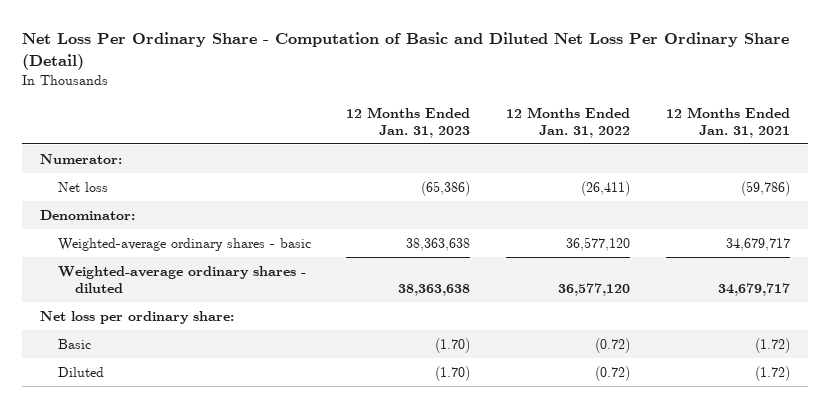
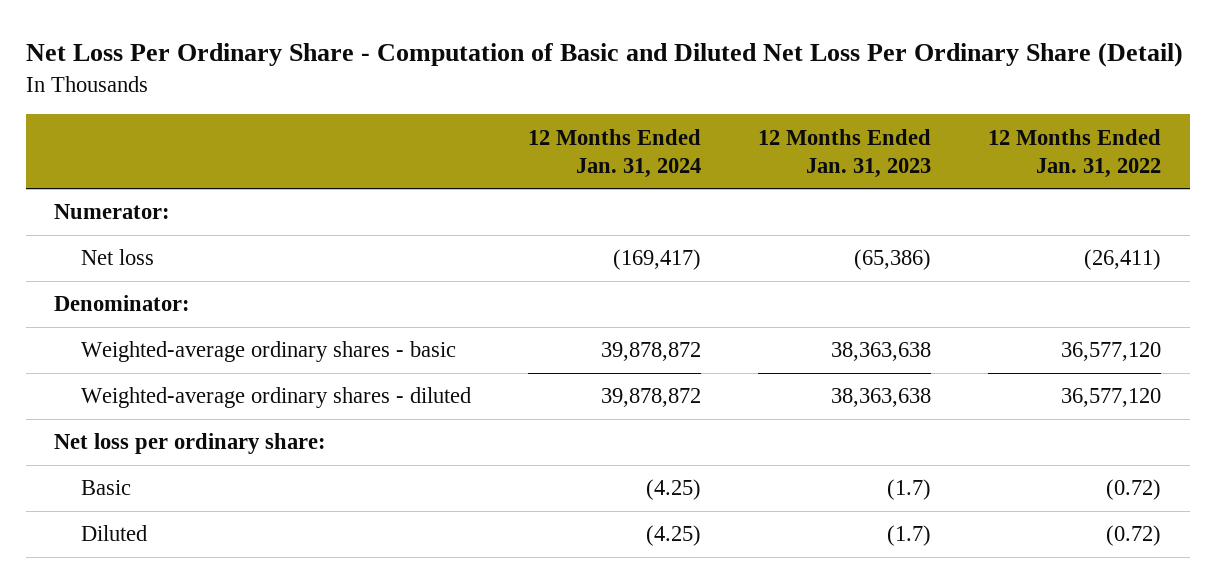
- | 12 Months Ended Jan. 31, 2023 | 12 Months Ended Jan. 31, 2022 | 12 Months Ended Jan. 31, 2021
+ | 12 Months Ended Jan. 31, 2024 | 12 Months Ended Jan. 31, 2023 | 12 Months Ended Jan. 31, 2022
- Basic | (1.70) | (0.72) | (1.72)
- Diluted | (1.70) | (0.72) | (1.72)
+ Basic | (4.25) | (1.7) | (0.72)
+ Diluted | (4.25) | (1.7) | (0.72)

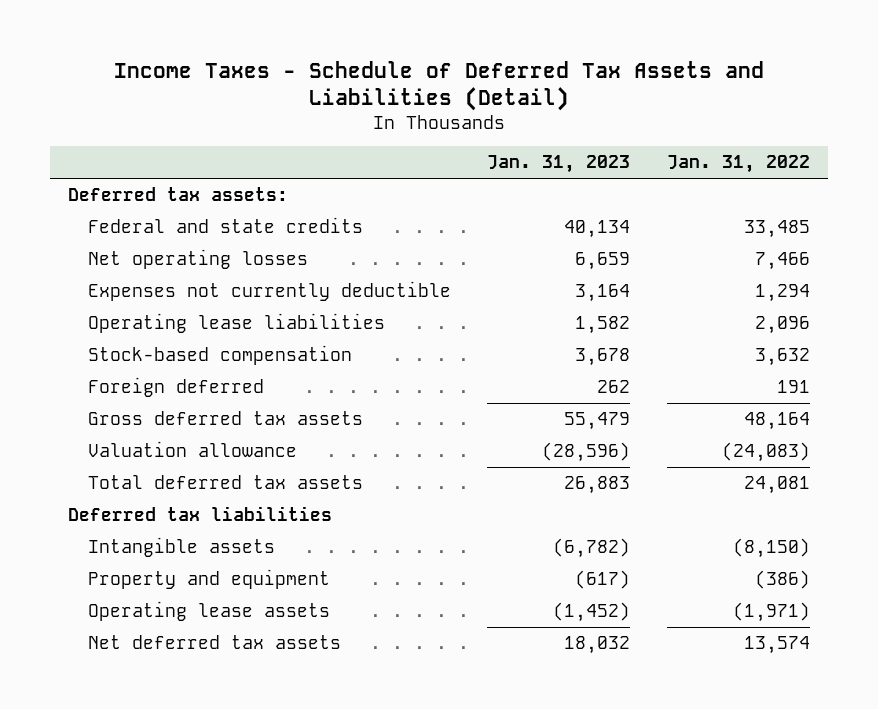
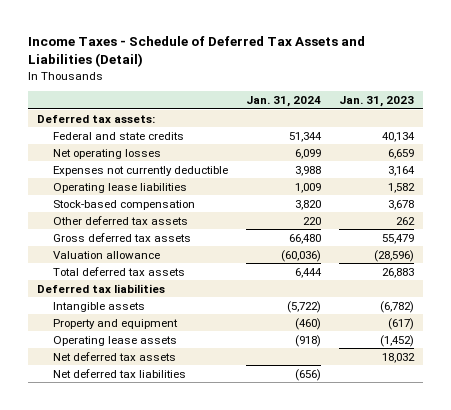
- | Jan. 31, 2023 | Jan. 31, 2022
+ | Jan. 31, 2024 | Jan. 31, 2023
- Foreign deferred | 262 | 191
+ Other deferred tax assets | 220 | 262
+ Net deferred tax liabilities | (656) |

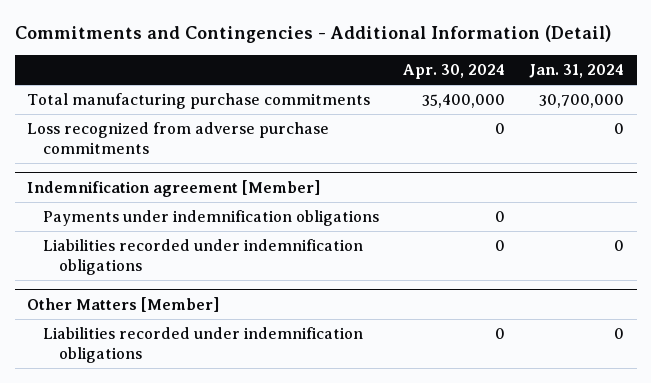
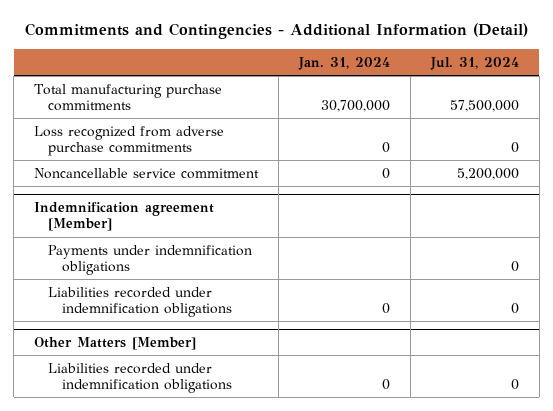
- | Apr. 30, 2024 | Jan. 31, 2024
+ | Jan. 31, 2024 | Jul. 31, 2024
+ Noncancellable service commitment | 0 | 5,200,000

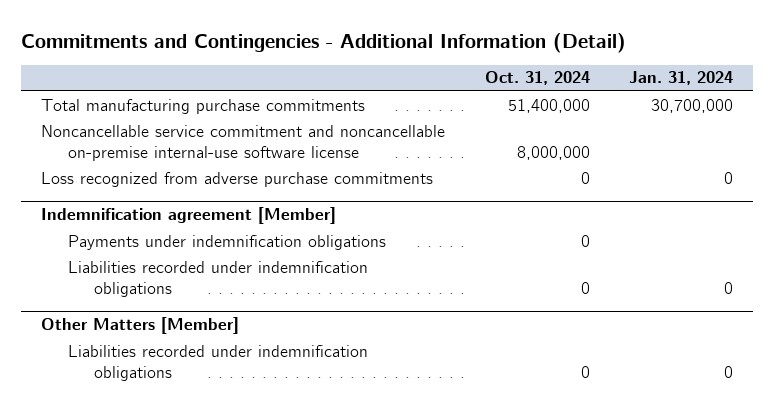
- | Jan. 31, 2024 | Jul. 31, 2024
+ | Oct. 31, 2024 | Jan. 31, 2024
+ Noncancellable service commitment and noncancellable on-premise internal-use software license | 8,000,000 |
- Noncancellable service commitment | 0 | 5,200,000

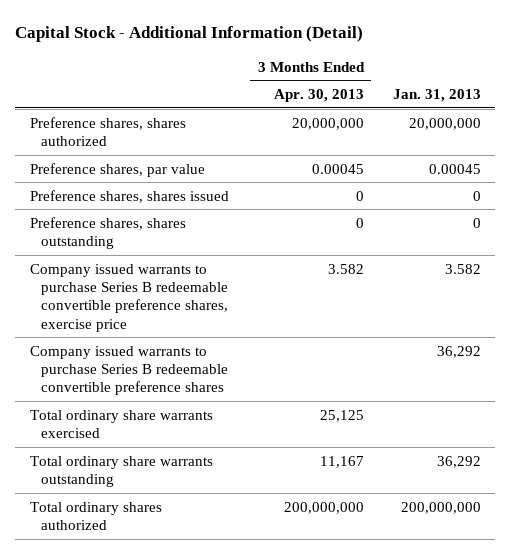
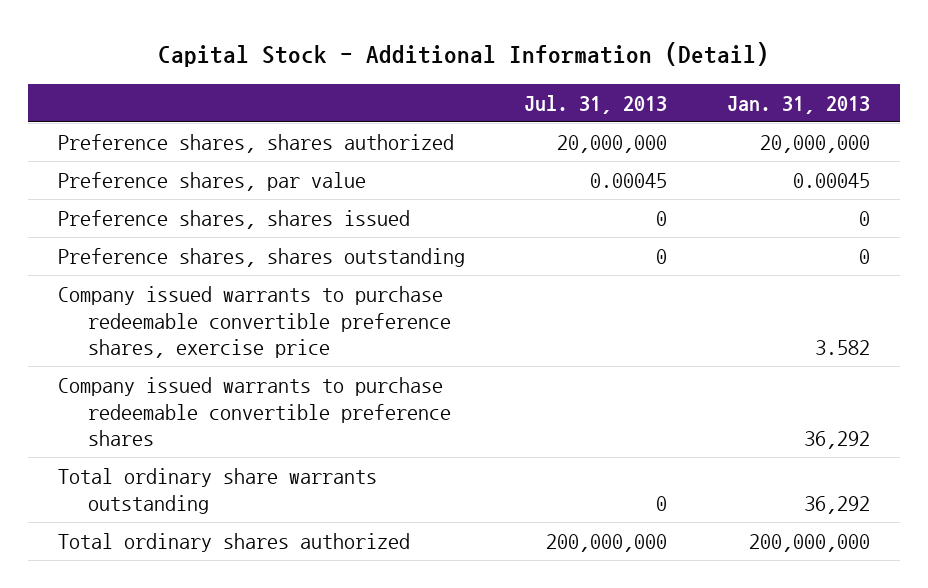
- | 3 Months Ended Apr. 30, 2013 | Jan. 31, 2013
+ | Jul. 31, 2013 | Jan. 31, 2013
- Company issued warrants to purchase Series B redeemable convertible preference shares, exercise price | 3.582 | 3.582
- Company issued warrants to purchase Series B redeemable convertible preference shares | | 36,292
- Total ordinary share warrants exercised | 25,125 |
+ Company issued warrants to purchase redeemable convertible preference shares, exercise price | | 3.582
+ Company issued warrants to purchase redeemable convertible preference shares | | 36,292

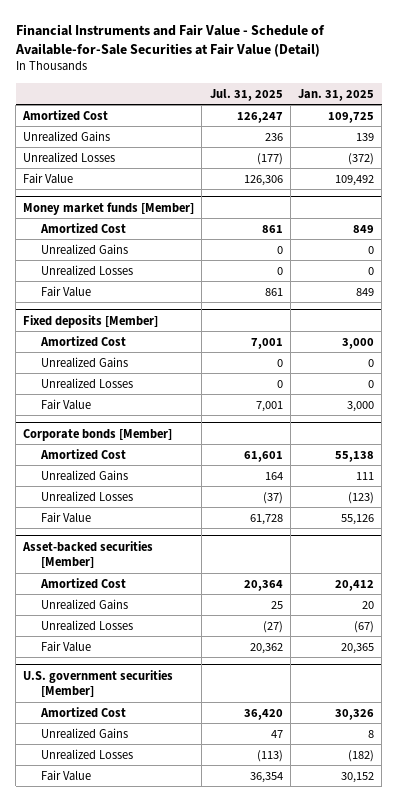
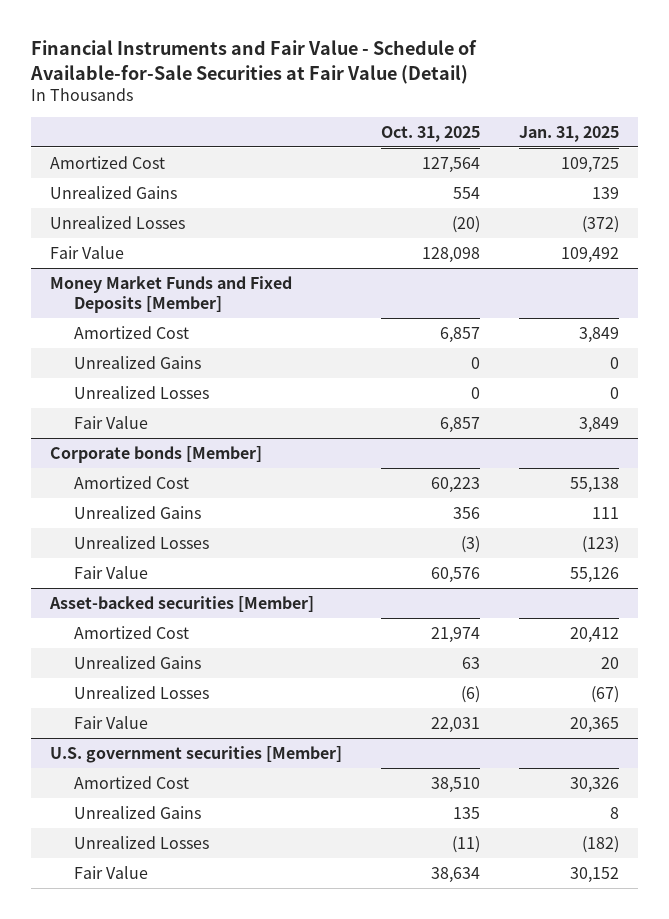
- | Jul. 31, 2025 | Jan. 31, 2025
+ | Oct. 31, 2025 | Jan. 31, 2025
- Money market funds [Member]
- Amortized Cost | 861 | 849
- Unrealized Gains | 0 | 0
- Unrealized Losses | 0 | 0
- Fair Value | 861 | 849
- Fixed deposits [Member]
- Amortized Cost | 7,001 | 3,000
+ Money Market Funds and Fixed Deposits [Member]
+ Amortized Cost | 6,857 | 3,849
- Fair Value | 7,001 | 3,000
+ Fair Value | 6,857 | 3,849

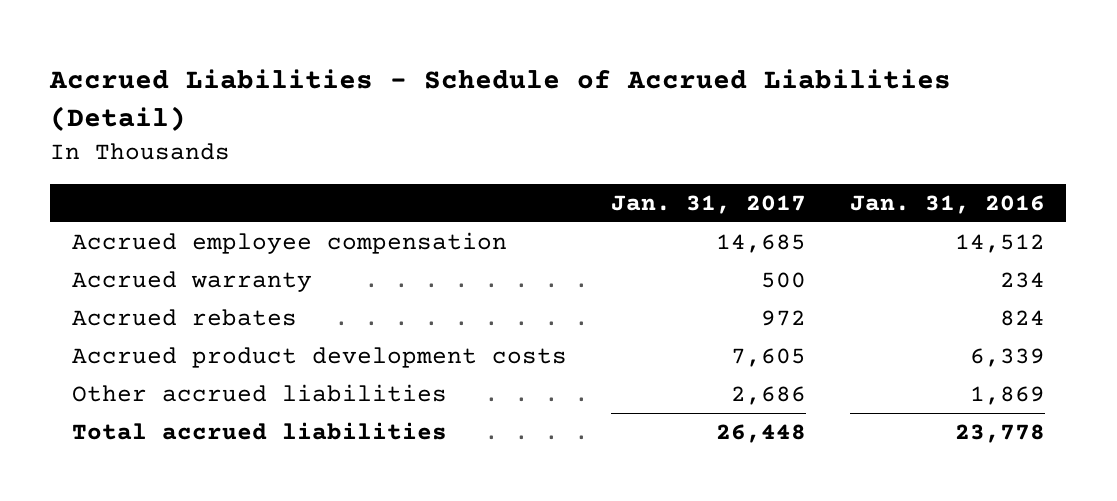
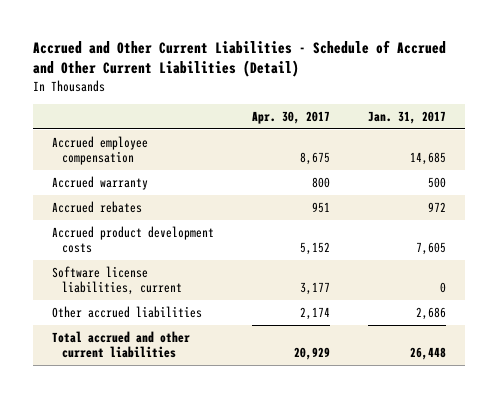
- Accrued Liabilities - Schedule of Accrued Liabilities (Detail)
+ Accrued and Other Current Liabilities - Schedule of Accrued and Other Current Liabilities (Detail)
- | Jan. 31, 2017 | Jan. 31, 2016
+ | Apr. 30, 2017 | Jan. 31, 2017
+ Software license liabilities, current | 3,177 | 0
- Total accrued liabilities | 26,448 | 23,778
+ Total accrued and other current liabilities | 20,929 | 26,448

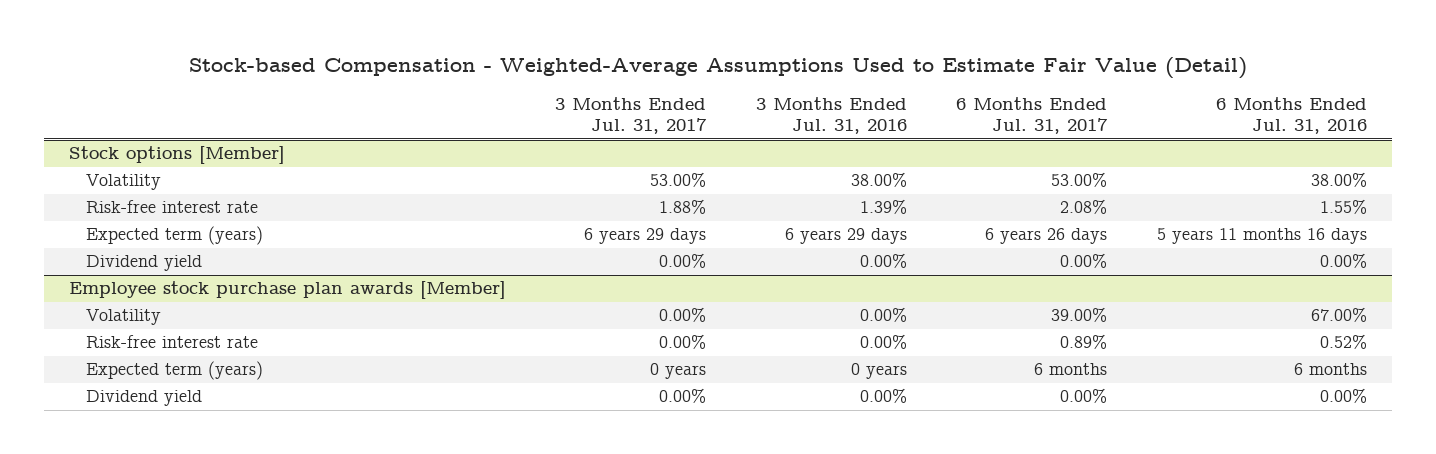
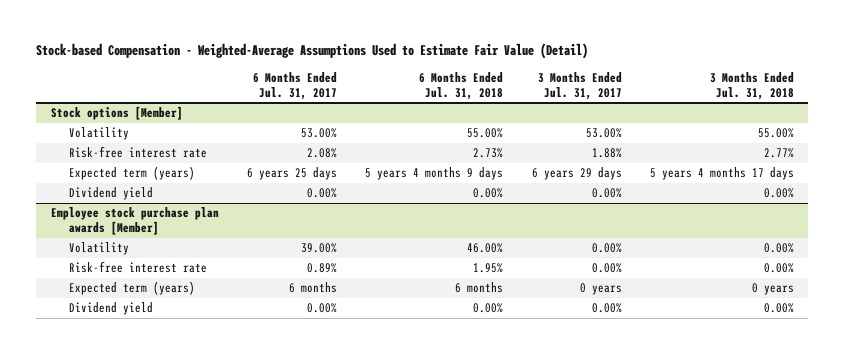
- | 3 Months Ended Jul. 31, 2017 | 3 Months Ended Jul. 31, 2016 | 6 Months Ended Jul. 31, 2017 | 6 Months Ended Jul. 31, 2016
+ | 6 Months Ended Jul. 31, 2017 | 6 Months Ended Jul. 31, 2018 | 3 Months Ended Jul. 31, 2017 | 3 Months Ended Jul. 31, 2018
@ Stock options [Member]
- Expected term (years) | 6 years 29 days | 6 years 29 days | 6 years 26 days | 5 years 11 months 16 days
+ Expected term (years) | 6 years 25 days | 5 years 4 months 9 days | 6 years 29 days | 5 years 4 months 17 days

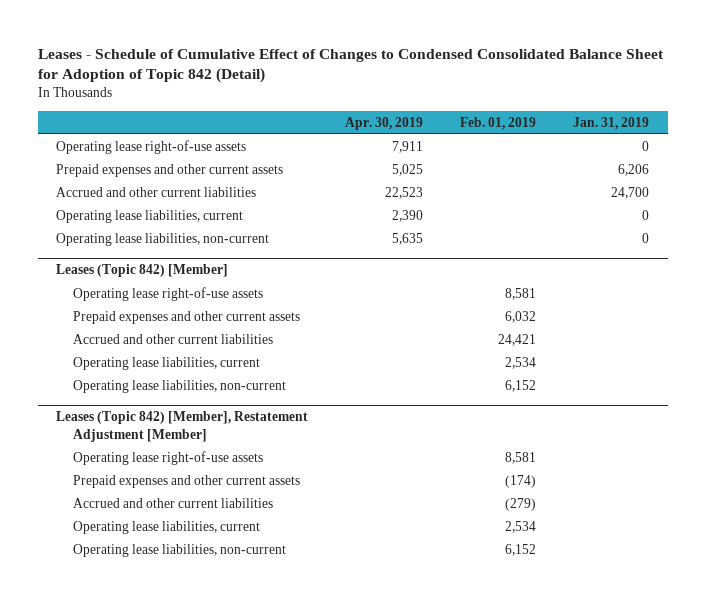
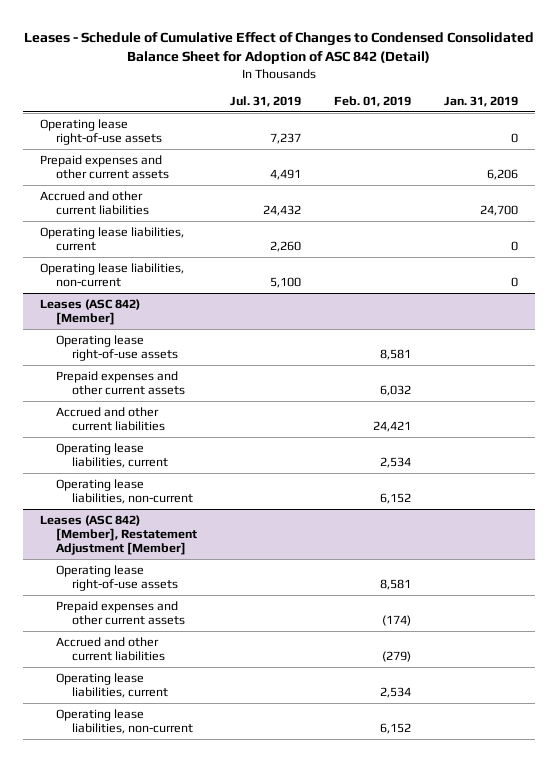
- Leases - Schedule of Cumulative Effect of Changes to Condensed Consolidated Balance Sheet for Adoption of Topic 842 (Detail)
+ Leases - Schedule of Cumulative Effect of Changes to Condensed Consolidated Balance Sheet for Adoption of ASC 842 (Detail)
- | Apr. 30, 2019 | Feb. 01, 2019 | Jan. 31, 2019
+ | Jul. 31, 2019 | Feb. 01, 2019 | Jan. 31, 2019
- Leases (Topic 842) [Member]
+ Leases (ASC 842) [Member]
- Leases (Topic 842) [Member], Restatement Adjustment [Member]
+ Leases (ASC 842) [Member], Restatement Adjustment [Member]

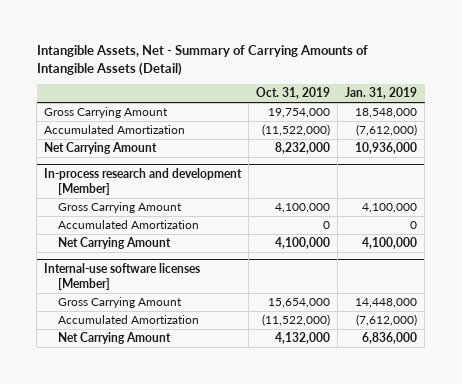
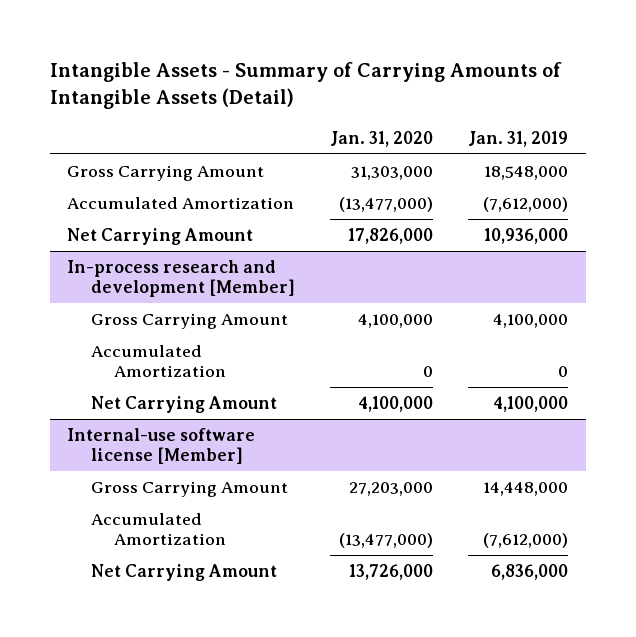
- Intangible Assets, Net - Summary of Carrying Amounts of Intangible Assets (Detail)
+ Intangible Assets - Summary of Carrying Amounts of Intangible Assets (Detail)
- | Oct. 31, 2019 | Jan. 31, 2019
+ | Jan. 31, 2020 | Jan. 31, 2019
- Internal-use software licenses [Member]
+ Internal-use software license [Member]

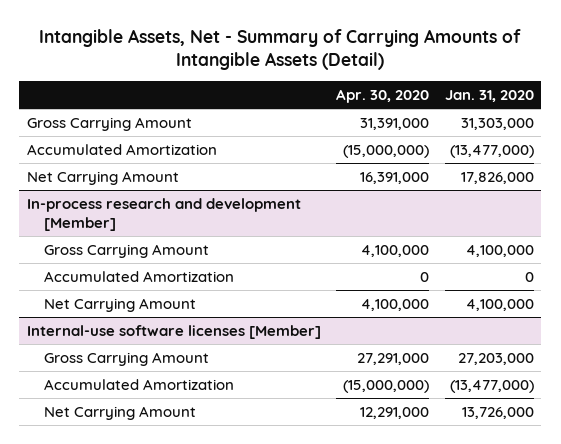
- Intangible Assets - Summary of Carrying Amounts of Intangible Assets (Detail)
+ Intangible Assets, Net - Summary of Carrying Amounts of Intangible Assets (Detail)
- | Jan. 31, 2020 | Jan. 31, 2019
+ | Apr. 30, 2020 | Jan. 31, 2020
- Internal-use software license [Member]
+ Internal-use software licenses [Member]

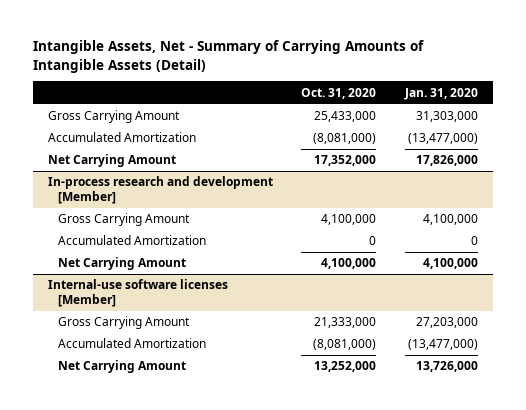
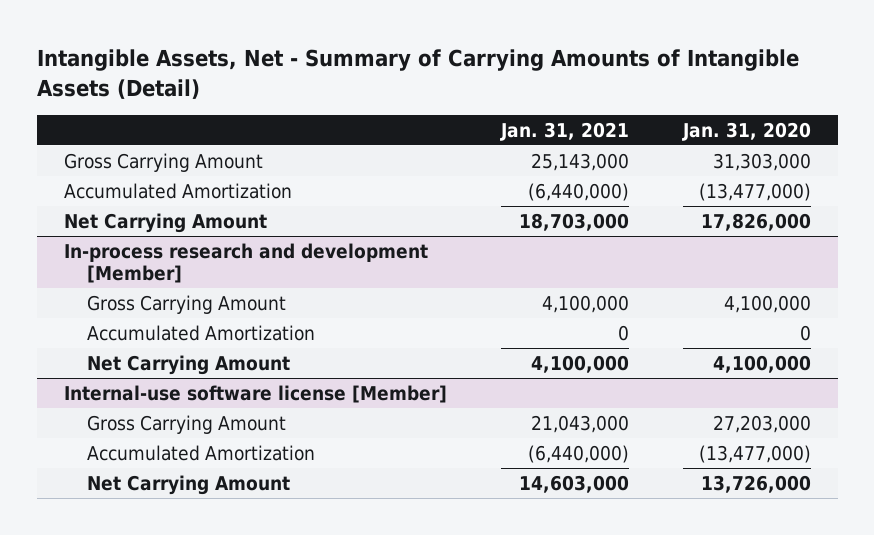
- | Oct. 31, 2020 | Jan. 31, 2020
+ | Jan. 31, 2021 | Jan. 31, 2020
- Internal-use software licenses [Member]
+ Internal-use software license [Member]

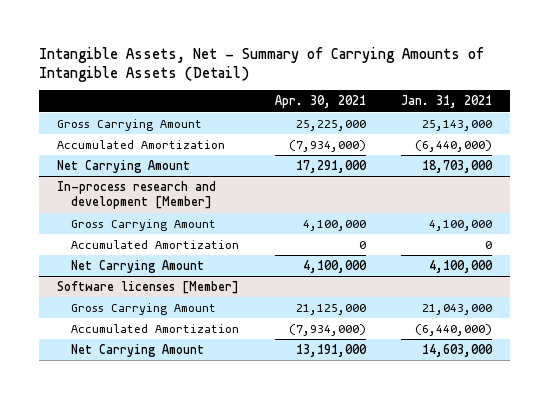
- | Jan. 31, 2021 | Jan. 31, 2020
+ | Apr. 30, 2021 | Jan. 31, 2021
- Internal-use software license [Member]
+ Software licenses [Member]

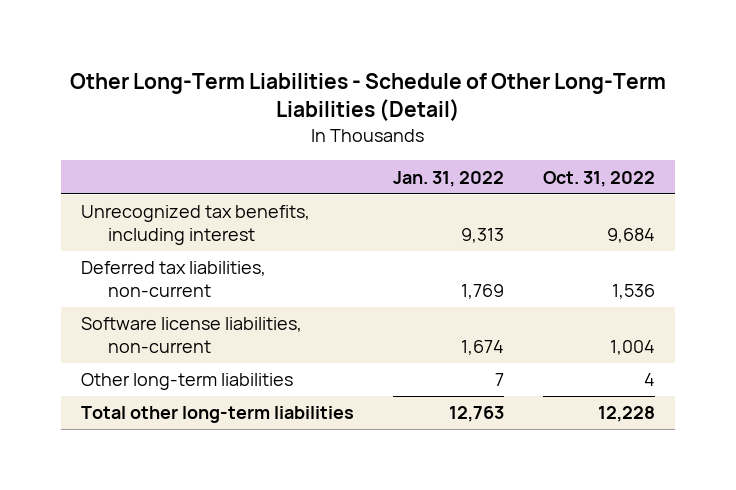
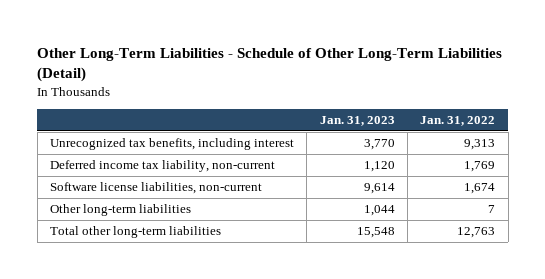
- | Jan. 31, 2022 | Oct. 31, 2022
+ | Jan. 31, 2023 | Jan. 31, 2022
- Deferred tax liabilities, non-current | 1,769 | 1,536
+ Deferred income tax liability, non-current | 1,120 | 1,769

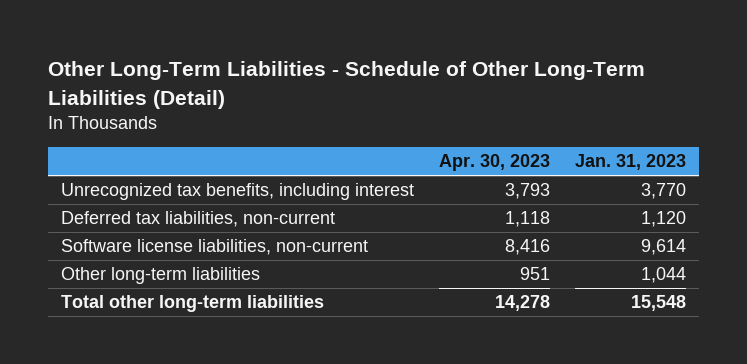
- | Jan. 31, 2023 | Jan. 31, 2022
+ | Apr. 30, 2023 | Jan. 31, 2023
- Deferred income tax liability, non-current | 1,120 | 1,769
+ Deferred tax liabilities, non-current | 1,118 | 1,120

